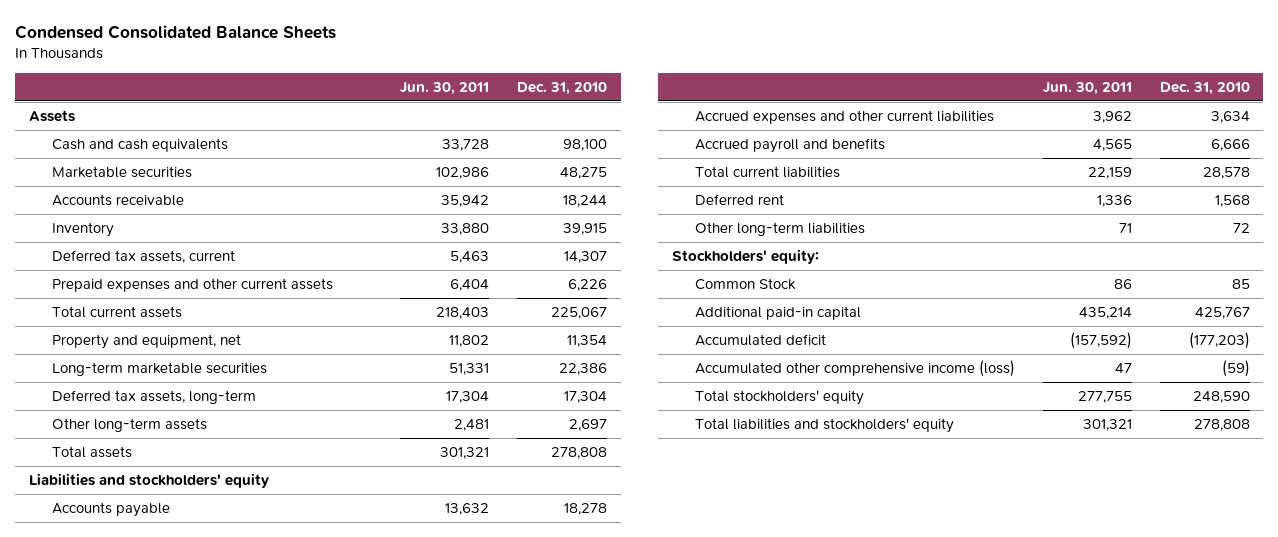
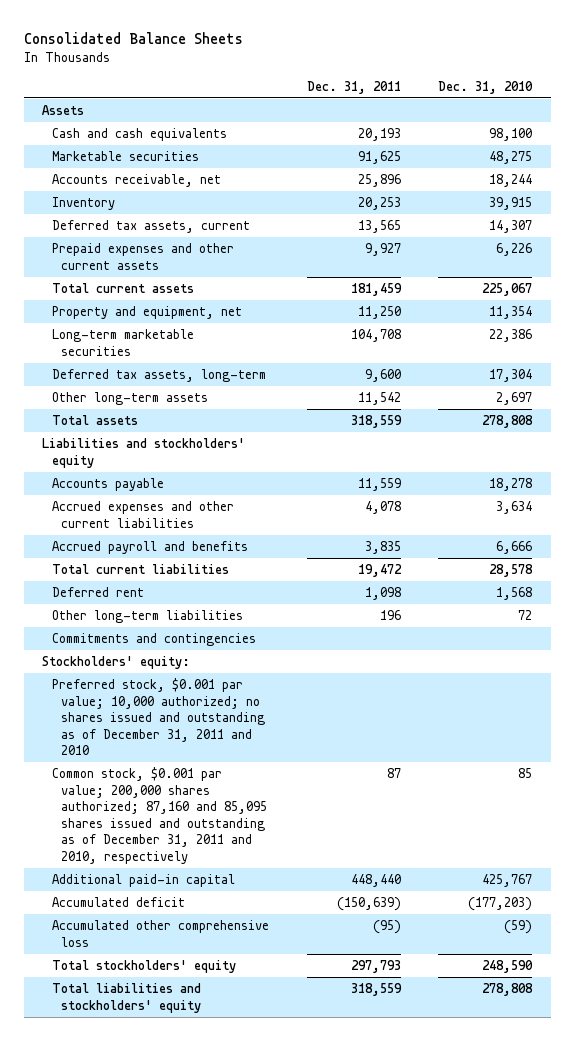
- Condensed Consolidated Balance Sheets
+ Consolidated Balance Sheets
- | Jun. 30, 2011 | Dec. 31, 2010
+ | Dec. 31, 2011 | Dec. 31, 2010
- Accounts receivable | 35,942 | 18,244
+ Accounts receivable, net | 25,896 | 18,244
+ Commitments and contingencies
- Common Stock | 86 | 85
+ Preferred stock, $0.001 par value; 10,000 authorized; no shares issued and outstanding as of December 31, 2011 and 2010
+ Common stock, $0.001 par value; 200,000 shares authorized; 87,160 and 85,095 shares issued and outstanding as of December 31, 2011 and 2010, respectively | 87 | 85
- Accumulated other comprehensive income (loss) | 47 | (59)
+ Accumulated other comprehensive loss | (95) | (59)

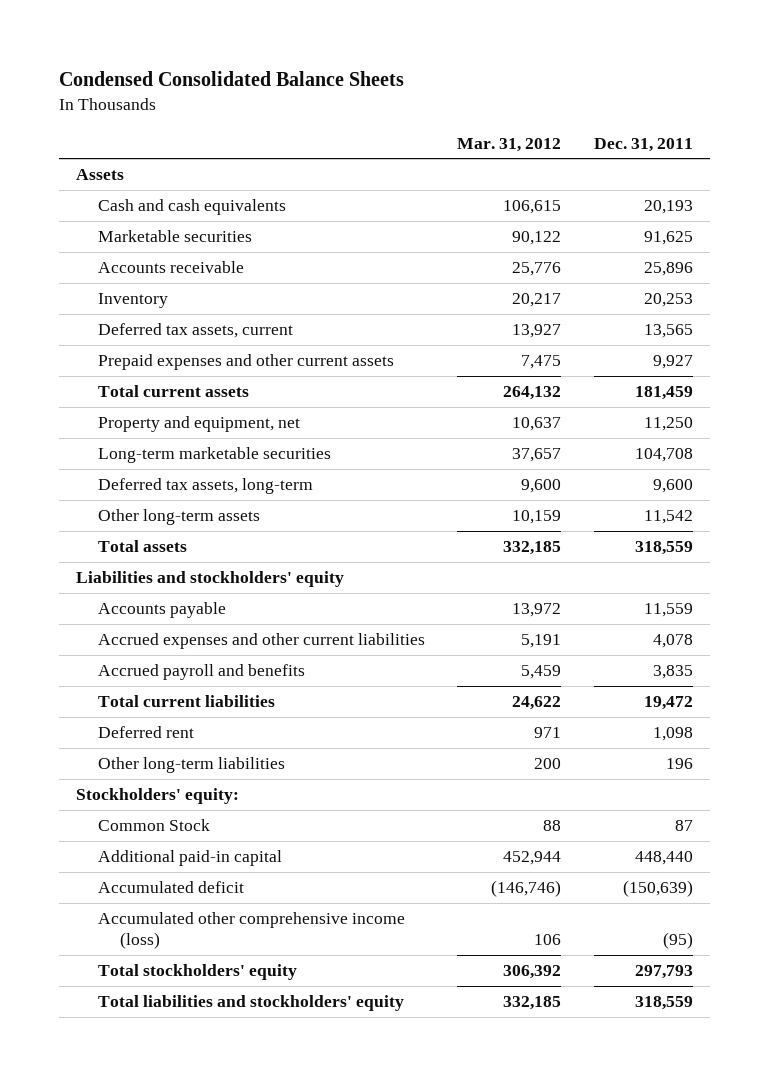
- Consolidated Balance Sheets
+ Condensed Consolidated Balance Sheets
- | Dec. 31, 2011 | Dec. 31, 2010
+ | Mar. 31, 2012 | Dec. 31, 2011
- Accounts receivable, net | 25,896 | 18,244
+ Accounts receivable | 25,776 | 25,896
- Commitments and contingencies
- Preferred stock, $0.001 par value; 10,000 authorized; no shares issued and outstanding as of December 31, 2011 and 2010
- Common stock, $0.001 par value; 200,000 shares authorized; 87,160 and 85,095 shares issued and outstanding as of December 31, 2011 and 2010, respectively | 87 | 85
+ Common Stock | 88 | 87
- Accumulated other comprehensive loss | (95) | (59)
+ Accumulated other comprehensive income (loss) | 106 | (95)

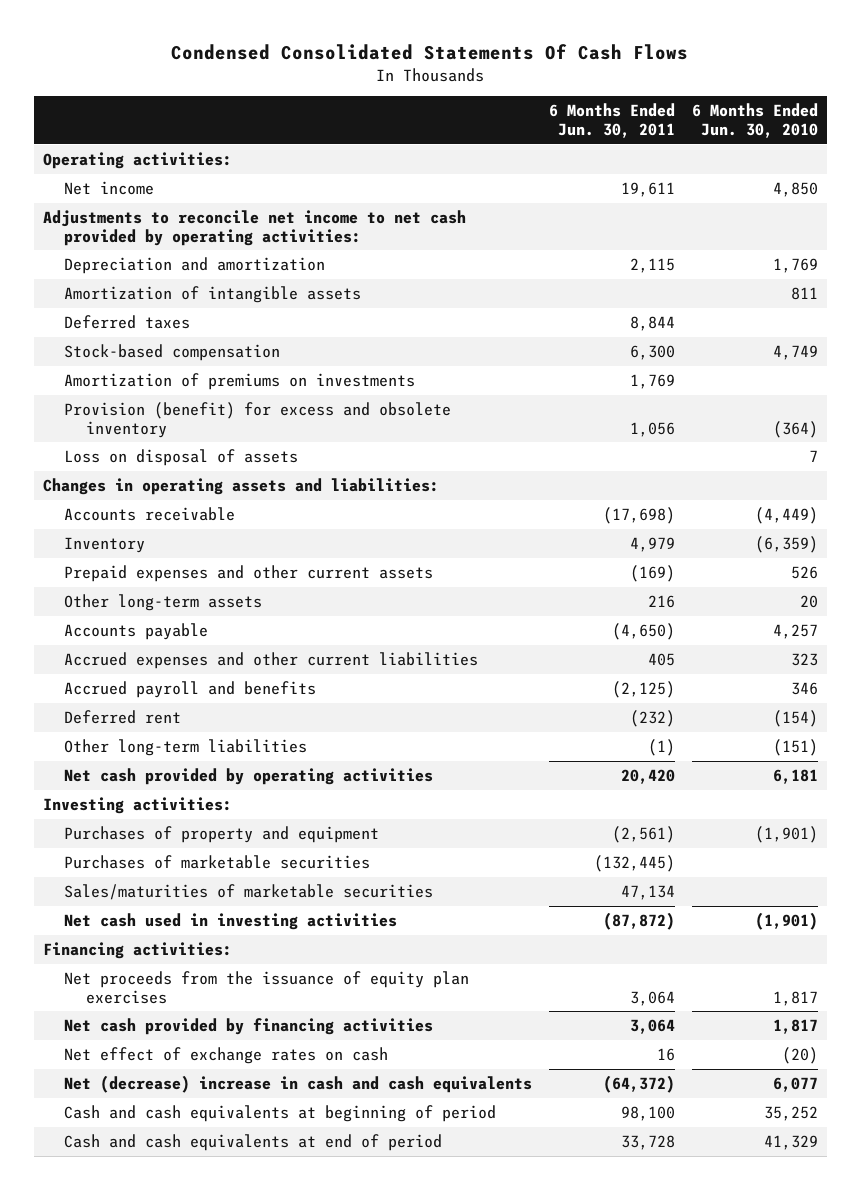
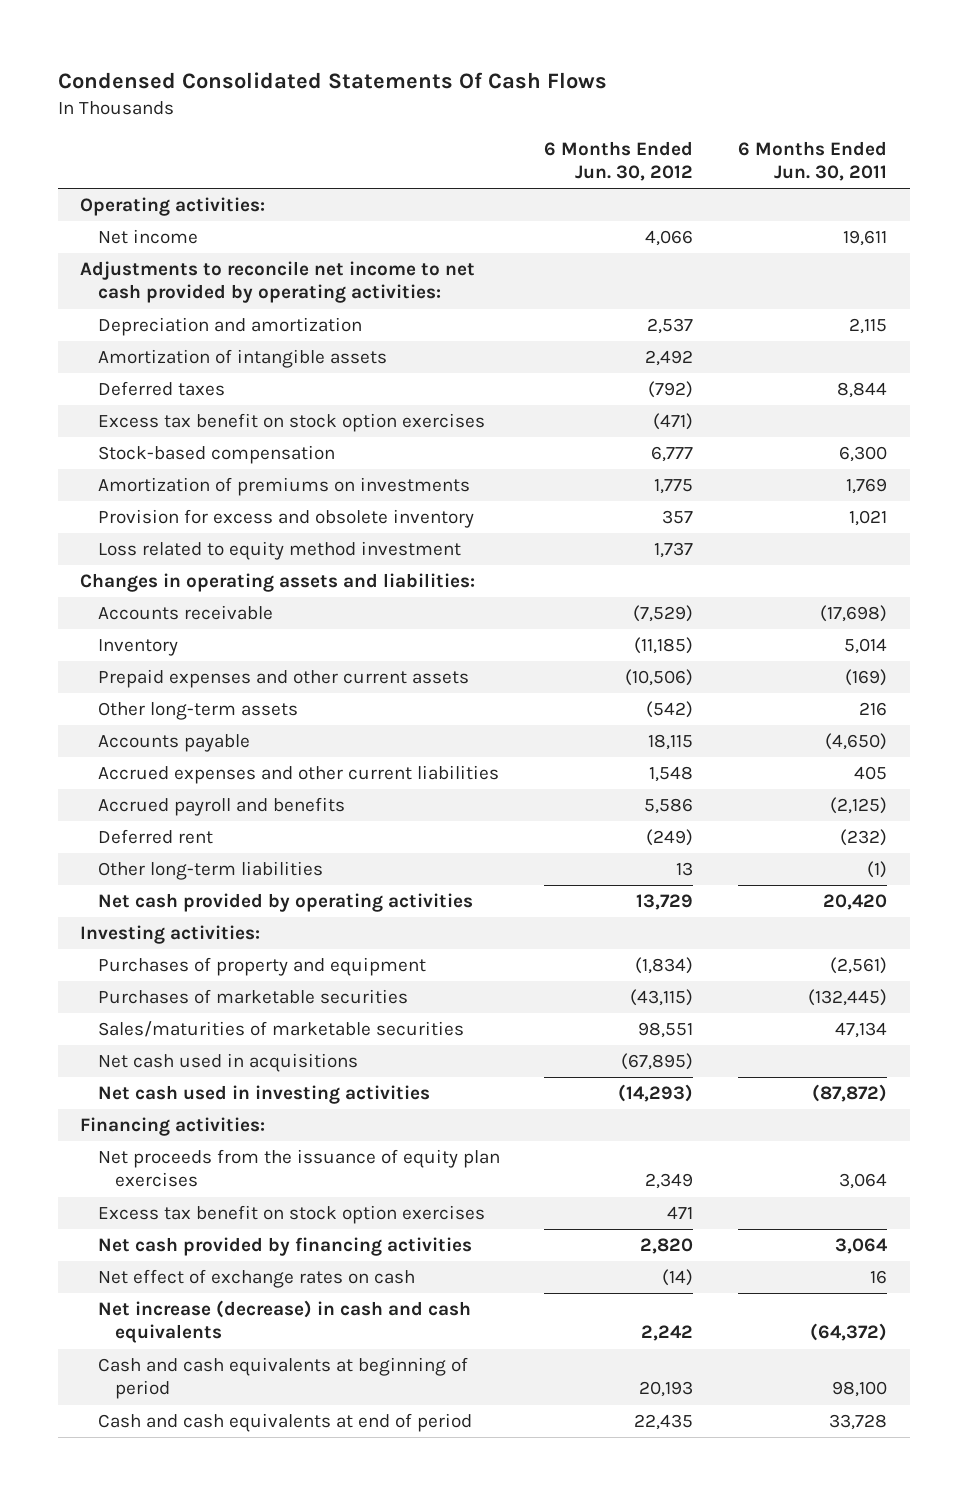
- | 6 Months Ended Jun. 30, 2011 | 6 Months Ended Jun. 30, 2010
+ | 6 Months Ended Jun. 30, 2012 | 6 Months Ended Jun. 30, 2011
+ Excess tax benefit on stock option exercises | (471) |
- Provision (benefit) for excess and obsolete inventory | 1,056 | (364)
- Loss on disposal of assets | | 7
+ Provision for excess and obsolete inventory | 357 | 1,021
+ Loss related to equity method investment | 1,737 |
- Inventory | 4,979 | (6,359)
+ Inventory | (11,185) | 5,014
+ Net cash used in acquisitions | (67,895) |
+ Excess tax benefit on stock option exercises | 471 |
- Net (decrease) increase in cash and cash equivalents | (64,372) | 6,077
+ Net increase (decrease) in cash and cash equivalents | 2,242 | (64,372)

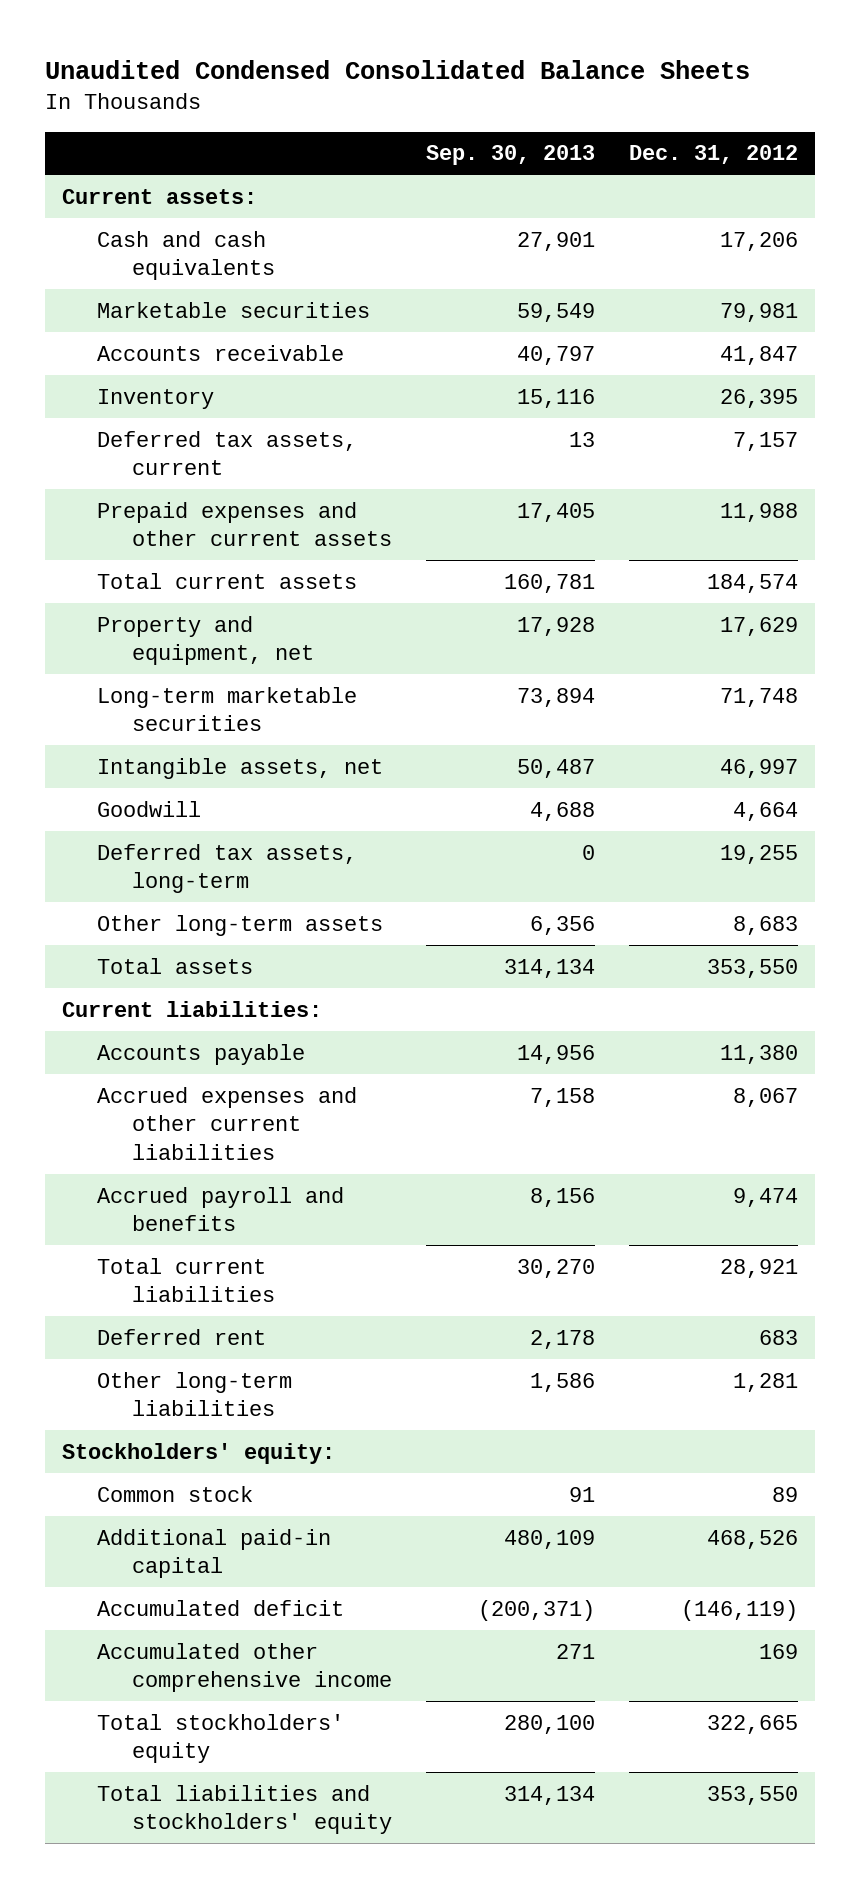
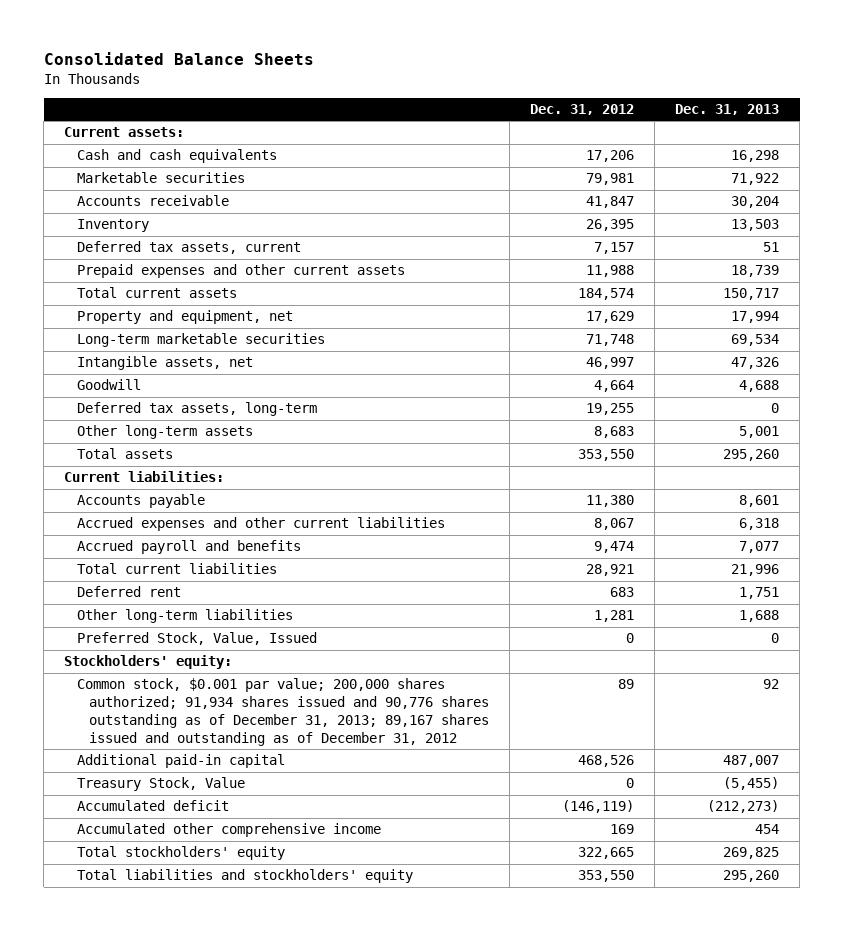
- Unaudited Condensed Consolidated Balance Sheets
+ Consolidated Balance Sheets
- | Sep. 30, 2013 | Dec. 31, 2012
+ | Dec. 31, 2012 | Dec. 31, 2013
+ Preferred Stock, Value, Issued | 0 | 0
- Common stock | 91 | 89
+ Common stock, $0.001 par value; 200,000 shares authorized; 91,934 shares issued and 90,776 shares outstanding as of December 31, 2013; 89,167 shares issued and outstanding as of December 31, 2012 | 89 | 92
+ Treasury Stock, Value | 0 | (5,455)

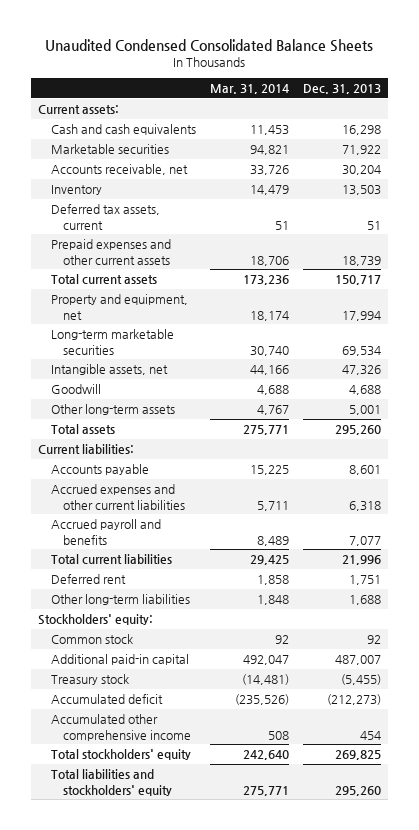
- Consolidated Balance Sheets
+ Unaudited Condensed Consolidated Balance Sheets
- | Dec. 31, 2012 | Dec. 31, 2013
+ | Mar. 31, 2014 | Dec. 31, 2013
- Accounts receivable | 41,847 | 30,204
+ Accounts receivable, net | 33,726 | 30,204
- Deferred tax assets, long-term | 19,255 | 0
- Preferred Stock, Value, Issued | 0 | 0
- Common stock, $0.001 par value; 200,000 shares authorized; 91,934 shares issued and 90,776 shares outstanding as of December 31, 2013; 89,167 shares issued and outstanding as of December 31, 2012 | 89 | 92
+ Common stock | 92 | 92
- Treasury Stock, Value | 0 | (5,455)
+ Treasury stock | (14,481) | (5,455)

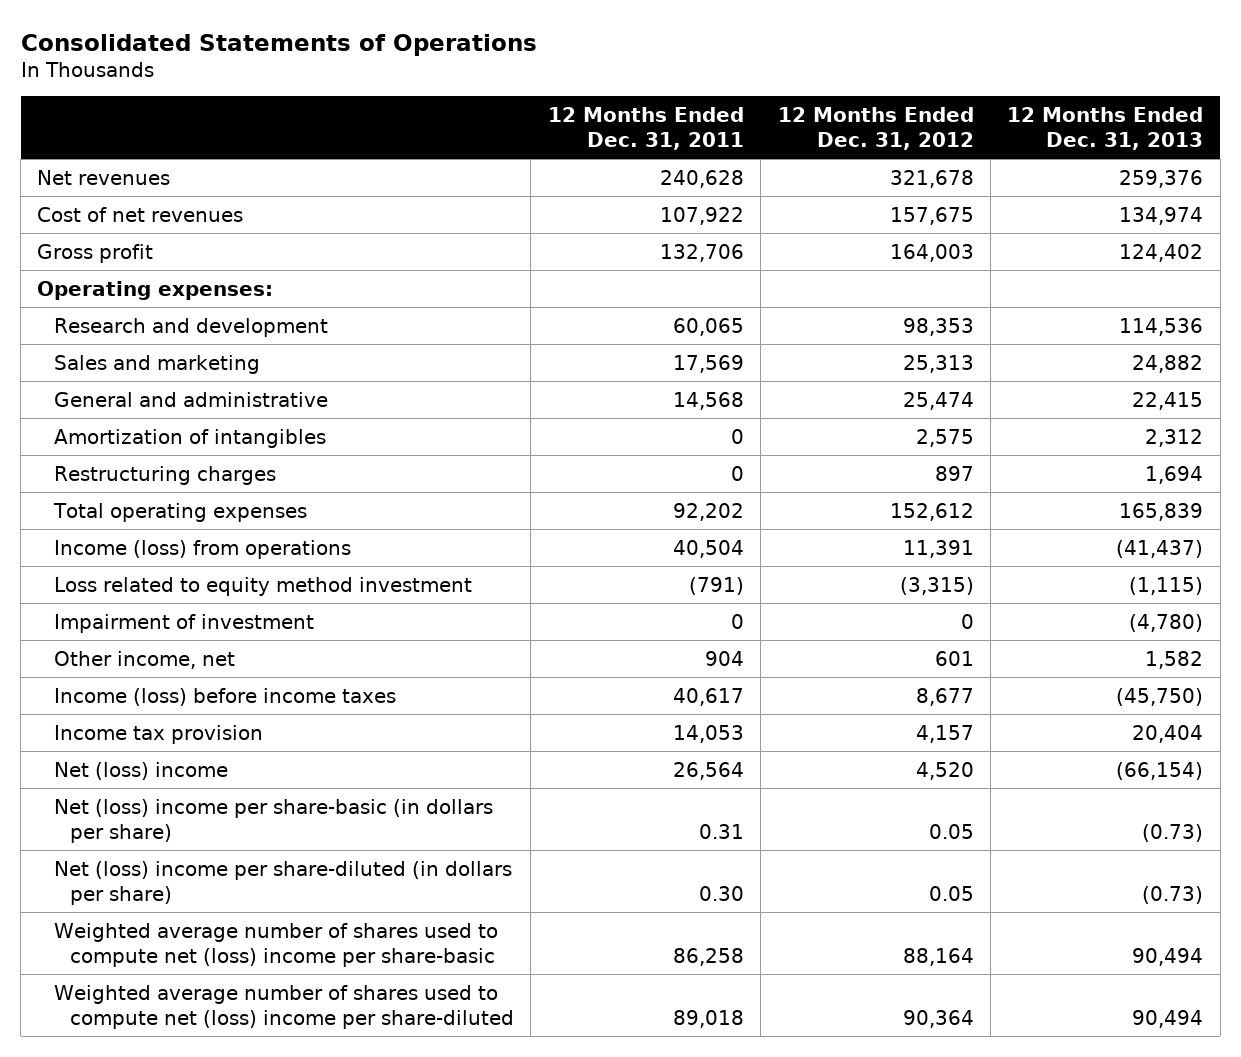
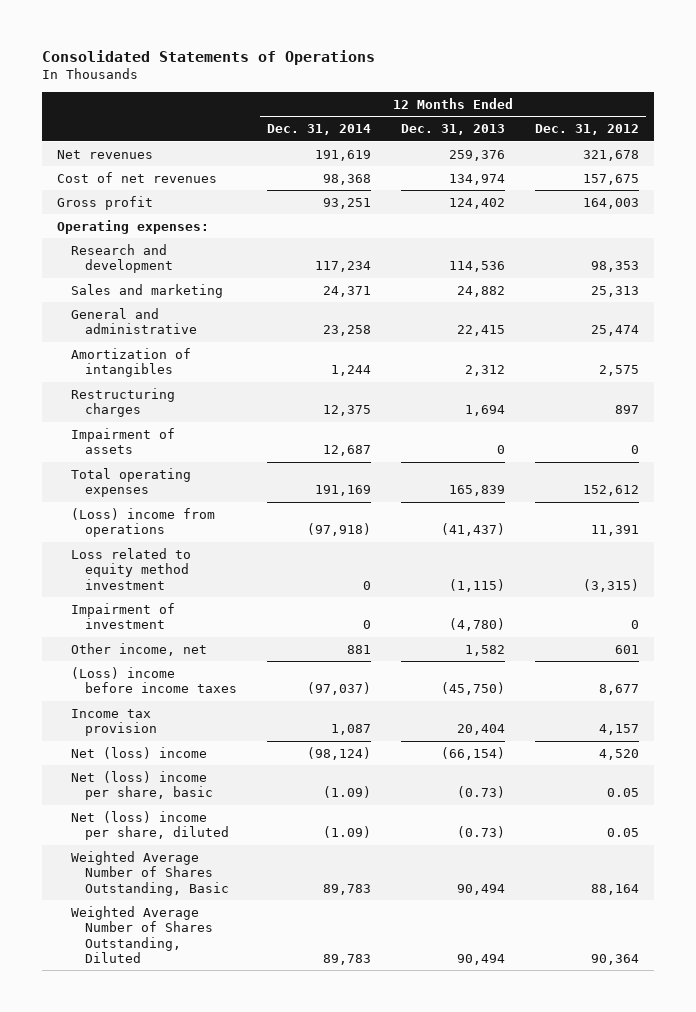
- | 12 Months Ended Dec. 31, 2011 | 12 Months Ended Dec. 31, 2012 | 12 Months Ended Dec. 31, 2013
+ | 12 Months Ended Dec. 31, 2014 | 12 Months Ended Dec. 31, 2013 | 12 Months Ended Dec. 31, 2012
+ Impairment of assets | 12,687 | 0 | 0
- Income (loss) from operations | 40,504 | 11,391 | (41,437)
+ (Loss) income from operations | (97,918) | (41,437) | 11,391
- Income (loss) before income taxes | 40,617 | 8,677 | (45,750)
+ (Loss) income before income taxes | (97,037) | (45,750) | 8,677
- Net (loss) income per share-basic (in dollars per share) | 0.31 | 0.05 | (0.73)
- Net (loss) income per share-diluted (in dollars per share) | 0.30 | 0.05 | (0.73)
- Weighted average number of shares used to compute net (loss) income per share-basic | 86,258 | 88,164 | 90,494
- Weighted average number of shares used to compute net (loss) income per share-diluted | 89,018 | 90,364 | 90,494
+ Net (loss) income per share, basic | (1.09) | (0.73) | 0.05
+ Net (loss) income per share, diluted | (1.09) | (0.73) | 0.05
+ Weighted Average Number of Shares Outstanding, Basic | 89,783 | 90,494 | 88,164
+ Weighted Average Number of Shares Outstanding, Diluted | 89,783 | 90,494 | 90,364

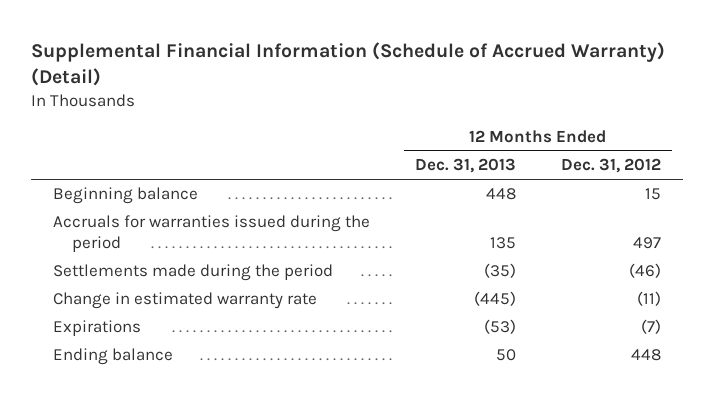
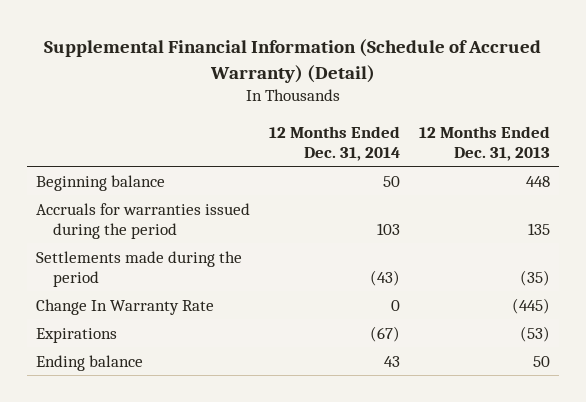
- | 12 Months Ended Dec. 31, 2013 | 12 Months Ended Dec. 31, 2012
+ | 12 Months Ended Dec. 31, 2014 | 12 Months Ended Dec. 31, 2013
- Change in estimated warranty rate | (445) | (11)
+ Change In Warranty Rate | 0 | (445)

